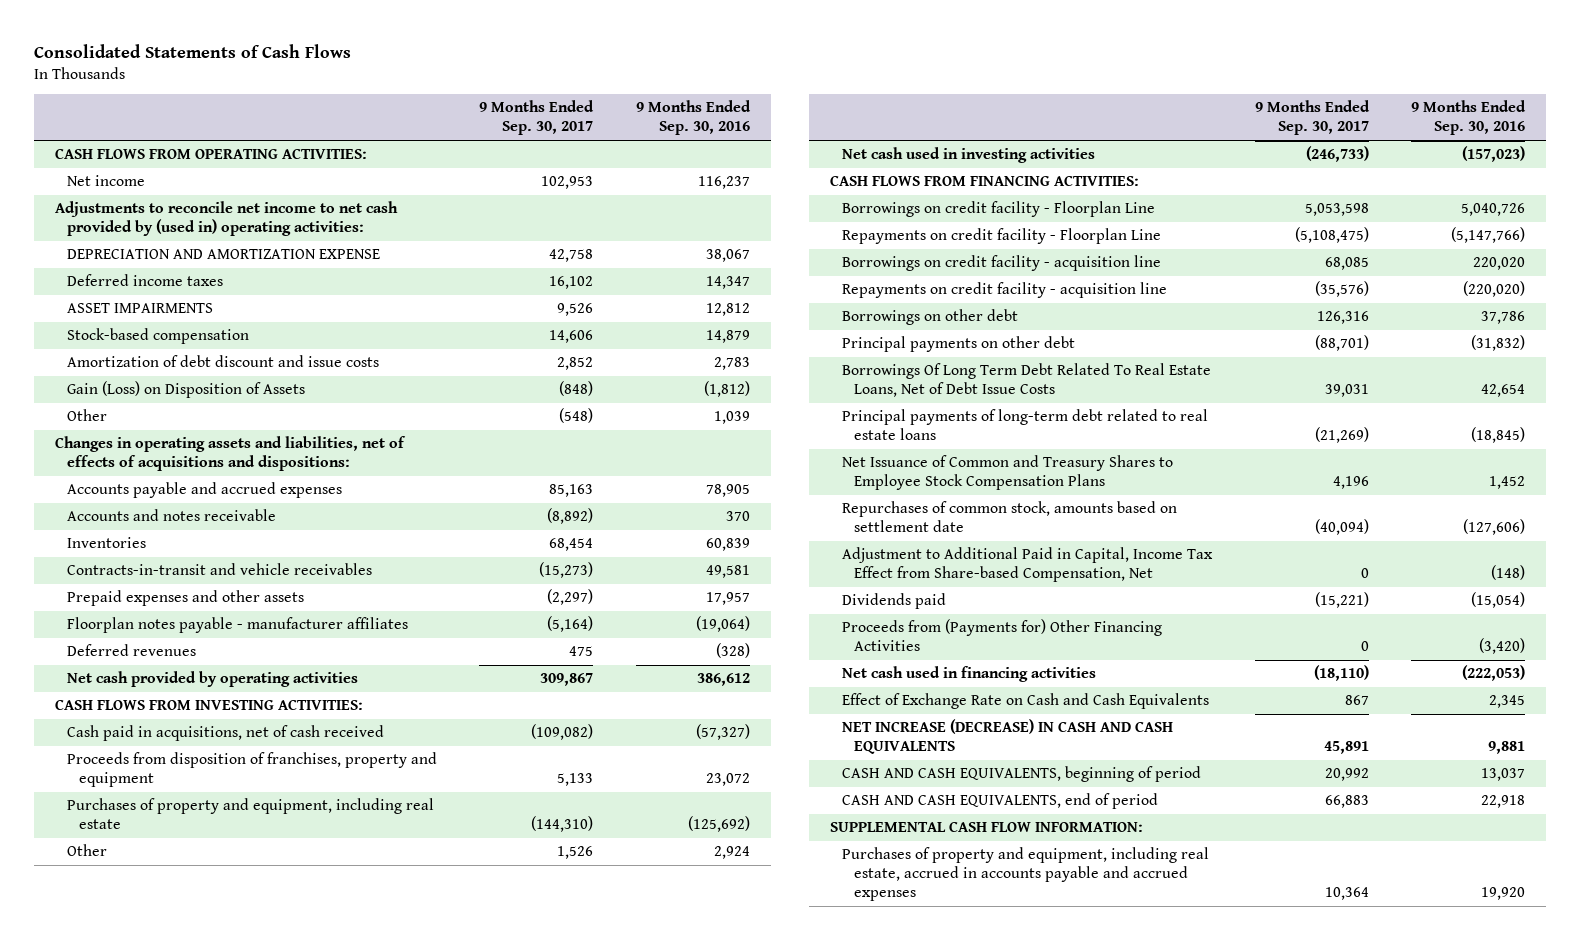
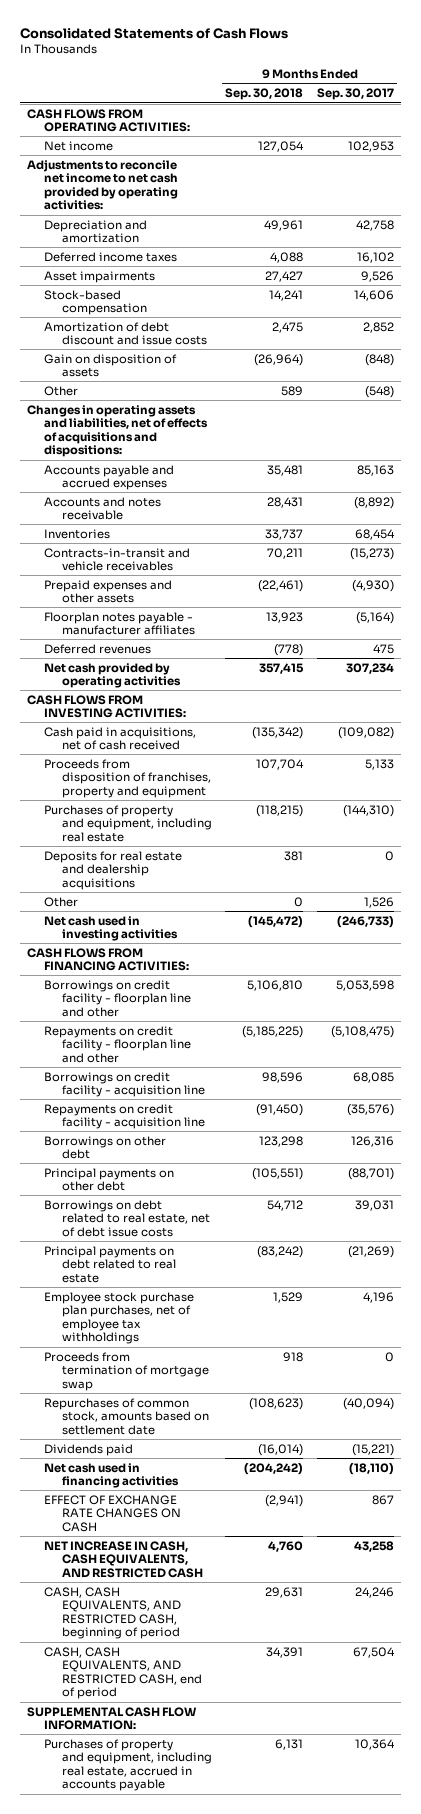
- | 9 Months Ended Sep. 30, 2017 | 9 Months Ended Sep. 30, 2016
+ | 9 Months Ended Sep. 30, 2018 | 9 Months Ended Sep. 30, 2017
- Adjustments to reconcile net income to net cash provided by (used in) operating activities:
- DEPRECIATION AND AMORTIZATION EXPENSE | 42,758 | 38,067
+ Adjustments to reconcile net income to net cash provided by operating activities:
+ Depreciation and amortization | 49,961 | 42,758
- ASSET IMPAIRMENTS | 9,526 | 12,812
+ Asset impairments | 27,427 | 9,526
- Gain (Loss) on Disposition of Assets | (848) | (1,812)
+ Gain on disposition of assets | (26,964) | (848)
- Prepaid expenses and other assets | (2,297) | 17,957
+ Prepaid expenses and other assets | (22,461) | (4,930)
- Net cash provided by operating activities | 309,867 | 386,612
+ Net cash provided by operating activities | 357,415 | 307,234
+ Deposits for real estate and dealership acquisitions | 381 | 0
- Borrowings on credit facility - Floorplan Line | 5,053,598 | 5,040,726
- Repayments on credit facility - Floorplan Line | (5,108,475) | (5,147,766)
+ Borrowings on credit facility - floorplan line and other | 5,106,810 | 5,053,598
+ Repayments on credit facility - floorplan line and other | (5,185,225) | (5,108,475)
- Borrowings Of Long Term Debt Related To Real Estate Loans, Net of Debt Issue Costs | 39,031 | 42,654
- Principal payments of long-term debt related to real estate loans | (21,269) | (18,845)
- Net Issuance of Common and Treasury Shares to Employee Stock Compensation Plans | 4,196 | 1,452
+ Borrowings on debt related to real estate, net of debt issue costs | 54,712 | 39,031
+ Principal payments on debt related to real estate | (83,242) | (21,269)
+ Employee stock purchase plan purchases, net of employee tax withholdings | 1,529 | 4,196
+ Proceeds from termination of mortgage swap | 918 | 0
- Adjustment to Additional Paid in Capital, Income Tax Effect from Share-based Compensation, Net | 0 | (148)
- Proceeds from (Payments for) Other Financing Activities | 0 | (3,420)
- Effect of Exchange Rate on Cash and Cash Equivalents | 867 | 2,345
- NET INCREASE (DECREASE) IN CASH AND CASH EQUIVALENTS | 45,891 | 9,881
- CASH AND CASH EQUIVALENTS, beginning of period | 20,992 | 13,037
- CASH AND CASH EQUIVALENTS, end of period | 66,883 | 22,918
+ EFFECT OF EXCHANGE RATE CHANGES ON CASH | (2,941) | 867
+ NET INCREASE IN CASH, CASH EQUIVALENTS, AND RESTRICTED CASH | 4,760 | 43,258
+ CASH, CASH EQUIVALENTS, AND RESTRICTED CASH, beginning of period | 29,631 | 24,246
+ CASH, CASH EQUIVALENTS, AND RESTRICTED CASH, end of period | 34,391 | 67,504
- Purchases of property and equipment, including real estate, accrued in accounts payable and accrued expenses | 10,364 | 19,920
+ Purchases of property and equipment, including real estate, accrued in accounts payable | 6,131 | 10,364

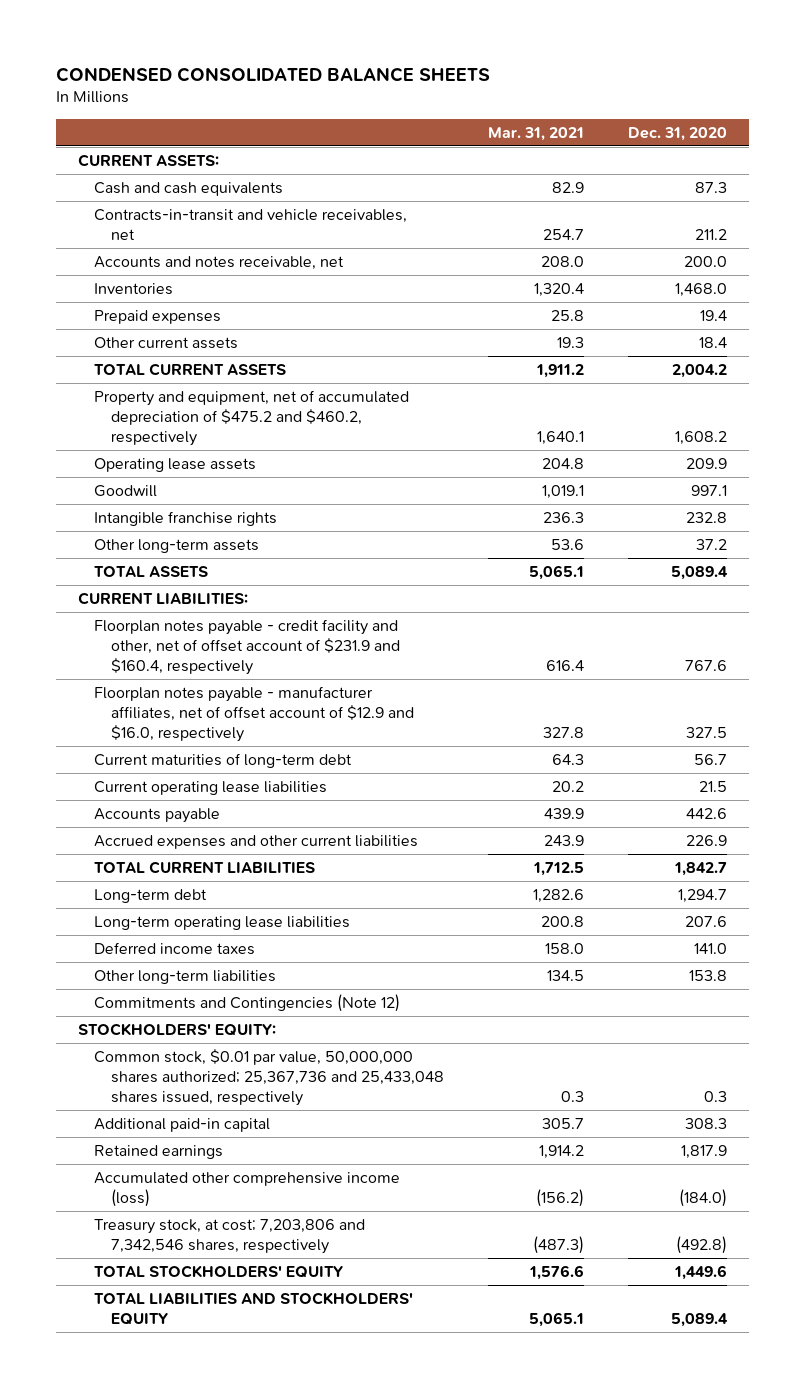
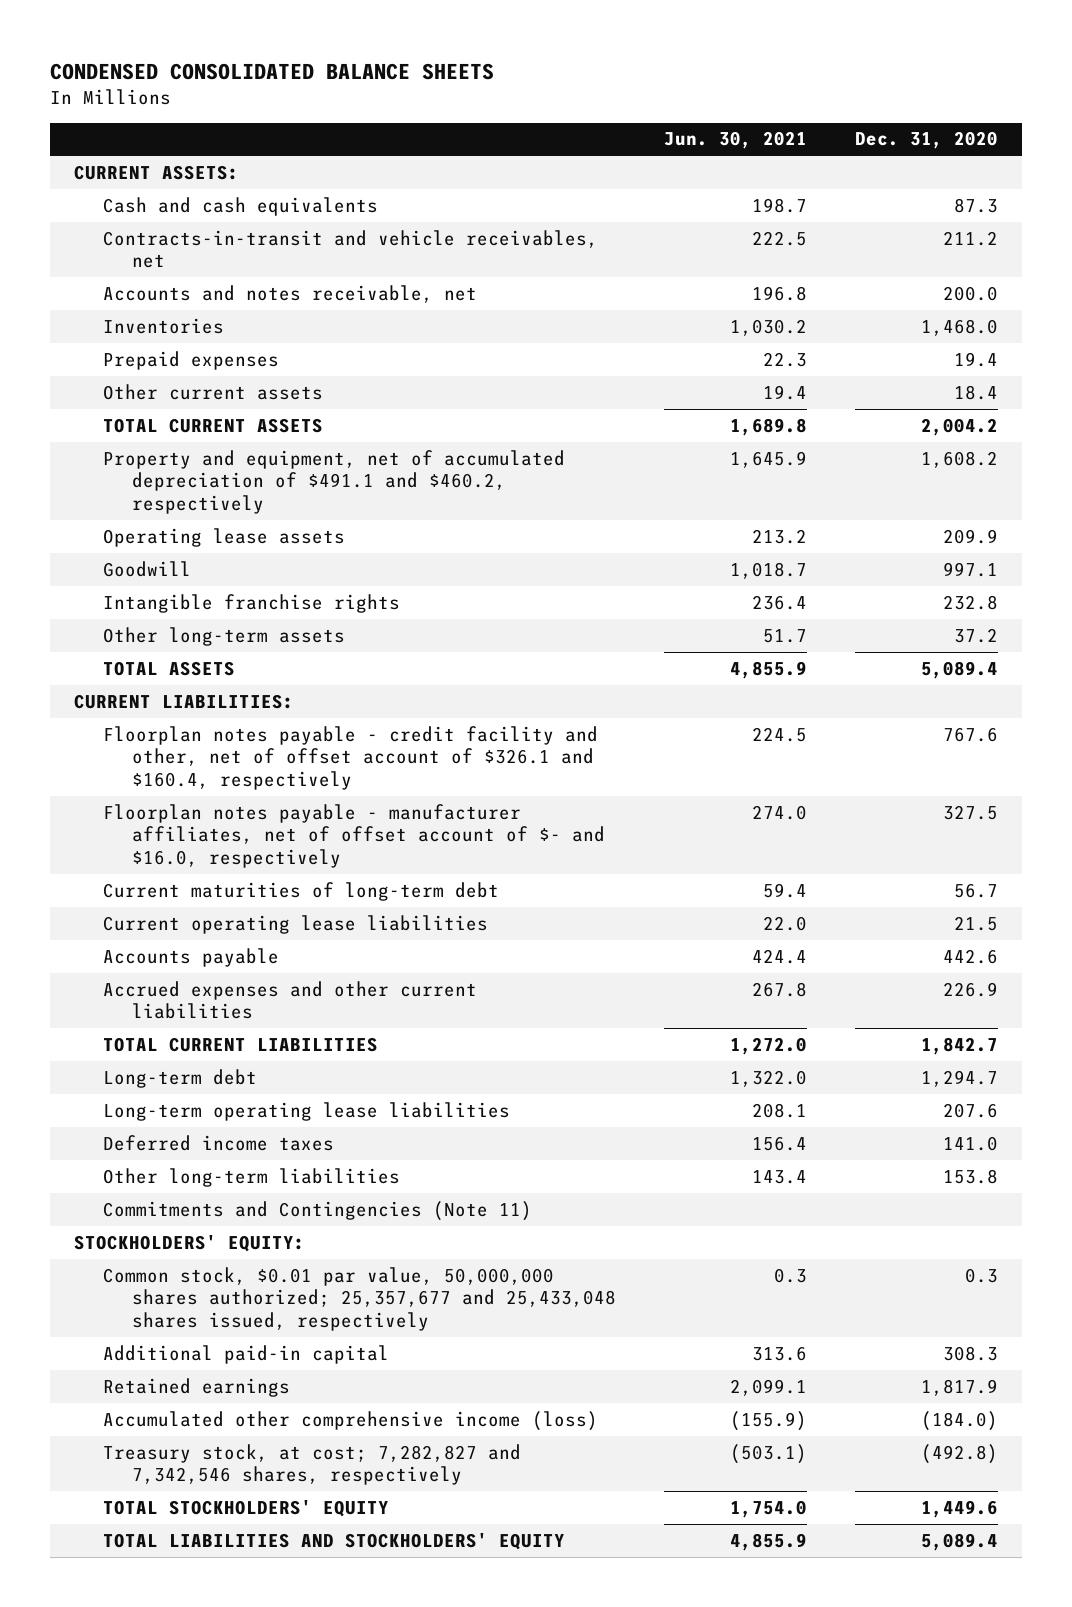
- | Mar. 31, 2021 | Dec. 31, 2020
+ | Jun. 30, 2021 | Dec. 31, 2020
- Property and equipment, net of accumulated depreciation of $475.2 and $460.2, respectively | 1,640.1 | 1,608.2
+ Property and equipment, net of accumulated depreciation of $491.1 and $460.2, respectively | 1,645.9 | 1,608.2
- Floorplan notes payable - credit facility and other, net of offset account of $231.9 and $160.4, respectively | 616.4 | 767.6
- Floorplan notes payable - manufacturer affiliates, net of offset account of $12.9 and $16.0, respectively | 327.8 | 327.5
+ Floorplan notes payable - credit facility and other, net of offset account of $326.1 and $160.4, respectively | 224.5 | 767.6
+ Floorplan notes payable - manufacturer affiliates, net of offset account of $- and $16.0, respectively | 274.0 | 327.5
- Commitments and Contingencies (Note 12)
+ Commitments and Contingencies (Note 11)
- Common stock, $0.01 par value, 50,000,000 shares authorized; 25,367,736 and 25,433,048 shares issued, respectively | 0.3 | 0.3
+ Common stock, $0.01 par value, 50,000,000 shares authorized; 25,357,677 and 25,433,048 shares issued, respectively | 0.3 | 0.3
- Treasury stock, at cost; 7,203,806 and 7,342,546 shares, respectively | (487.3) | (492.8)
+ Treasury stock, at cost; 7,282,827 and 7,342,546 shares, respectively | (503.1) | (492.8)

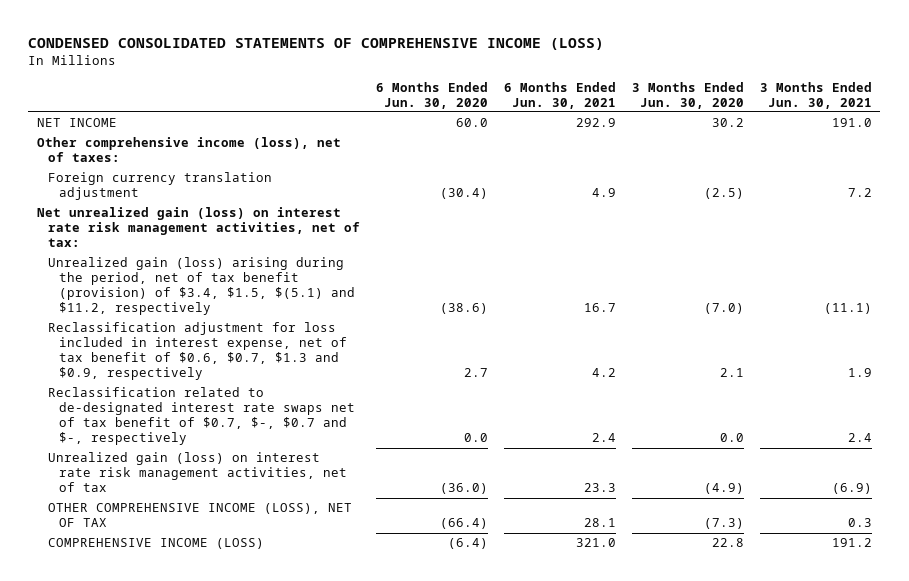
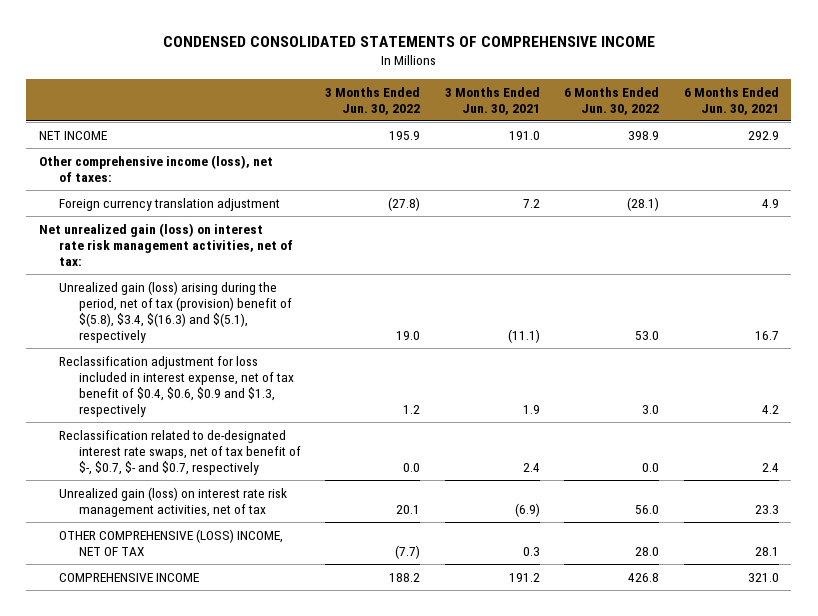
- CONDENSED CONSOLIDATED STATEMENTS OF COMPREHENSIVE INCOME (LOSS)
+ CONDENSED CONSOLIDATED STATEMENTS OF COMPREHENSIVE INCOME
- | 6 Months Ended Jun. 30, 2020 | 6 Months Ended Jun. 30, 2021 | 3 Months Ended Jun. 30, 2020 | 3 Months Ended Jun. 30, 2021
+ | 3 Months Ended Jun. 30, 2022 | 3 Months Ended Jun. 30, 2021 | 6 Months Ended Jun. 30, 2022 | 6 Months Ended Jun. 30, 2021
- Unrealized gain (loss) arising during the period, net of tax benefit (provision) of $3.4, $1.5, $(5.1) and $11.2, respectively | (38.6) | 16.7 | (7.0) | (11.1)
- Reclassification adjustment for loss included in interest expense, net of tax benefit of $0.6, $0.7, $1.3 and $0.9, respectively | 2.7 | 4.2 | 2.1 | 1.9
- Reclassification related to de-designated interest rate swaps net of tax benefit of $0.7, $-, $0.7 and $-, respectively | 0.0 | 2.4 | 0.0 | 2.4
+ Unrealized gain (loss) arising during the period, net of tax (provision) benefit of $(5.8), $3.4, $(16.3) and $(5.1), respectively | 19.0 | (11.1) | 53.0 | 16.7
+ Reclassification adjustment for loss included in interest expense, net of tax benefit of $0.4, $0.6, $0.9 and $1.3, respectively | 1.2 | 1.9 | 3.0 | 4.2
+ Reclassification related to de-designated interest rate swaps, net of tax benefit of $-, $0.7, $- and $0.7, respectively | 0.0 | 2.4 | 0.0 | 2.4
- OTHER COMPREHENSIVE INCOME (LOSS), NET OF TAX | (66.4) | 28.1 | (7.3) | 0.3
- COMPREHENSIVE INCOME (LOSS) | (6.4) | 321.0 | 22.8 | 191.2
+ OTHER COMPREHENSIVE (LOSS) INCOME, NET OF TAX | (7.7) | 0.3 | 28.0 | 28.1
+ COMPREHENSIVE INCOME | 188.2 | 191.2 | 426.8 | 321.0

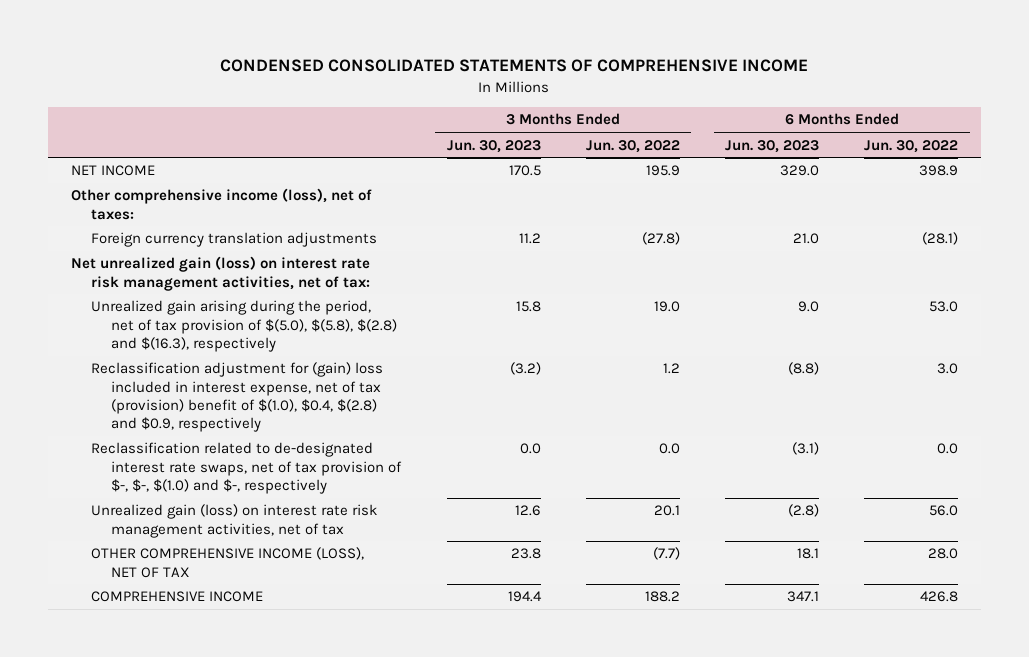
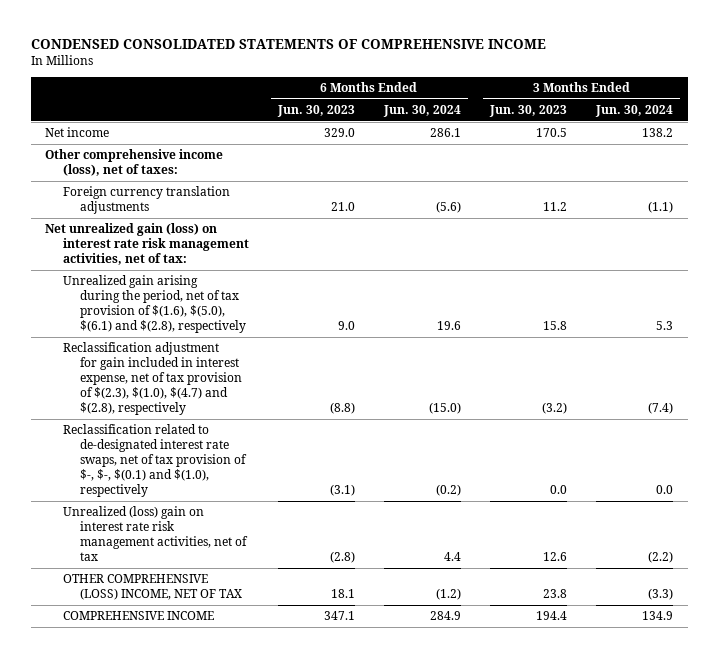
- | 3 Months Ended Jun. 30, 2023 | 3 Months Ended Jun. 30, 2022 | 6 Months Ended Jun. 30, 2023 | 6 Months Ended Jun. 30, 2022
+ | 6 Months Ended Jun. 30, 2023 | 6 Months Ended Jun. 30, 2024 | 3 Months Ended Jun. 30, 2023 | 3 Months Ended Jun. 30, 2024
- NET INCOME | 170.5 | 195.9 | 329.0 | 398.9
+ Net income | 329.0 | 286.1 | 170.5 | 138.2
- Unrealized gain arising during the period, net of tax provision of $(5.0), $(5.8), $(2.8) and $(16.3), respectively | 15.8 | 19.0 | 9.0 | 53.0
- Reclassification adjustment for (gain) loss included in interest expense, net of tax (provision) benefit of $(1.0), $0.4, $(2.8) and $0.9, respectively | (3.2) | 1.2 | (8.8) | 3.0
- Reclassification related to de-designated interest rate swaps, net of tax provision of $-, $-, $(1.0) and $-, respectively | 0.0 | 0.0 | (3.1) | 0.0
- Unrealized gain (loss) on interest rate risk management activities, net of tax | 12.6 | 20.1 | (2.8) | 56.0
- OTHER COMPREHENSIVE INCOME (LOSS), NET OF TAX | 23.8 | (7.7) | 18.1 | 28.0
+ Unrealized gain arising during the period, net of tax provision of $(1.6), $(5.0), $(6.1) and $(2.8), respectively | 9.0 | 19.6 | 15.8 | 5.3
+ Reclassification adjustment for gain included in interest expense, net of tax provision of $(2.3), $(1.0), $(4.7) and $(2.8), respectively | (8.8) | (15.0) | (3.2) | (7.4)
+ Reclassification related to de-designated interest rate swaps, net of tax provision of $-, $-, $(0.1) and $(1.0), respectively | (3.1) | (0.2) | 0.0 | 0.0
+ Unrealized (loss) gain on interest rate risk management activities, net of tax | (2.8) | 4.4 | 12.6 | (2.2)
+ OTHER COMPREHENSIVE (LOSS) INCOME, NET OF TAX | 18.1 | (1.2) | 23.8 | (3.3)

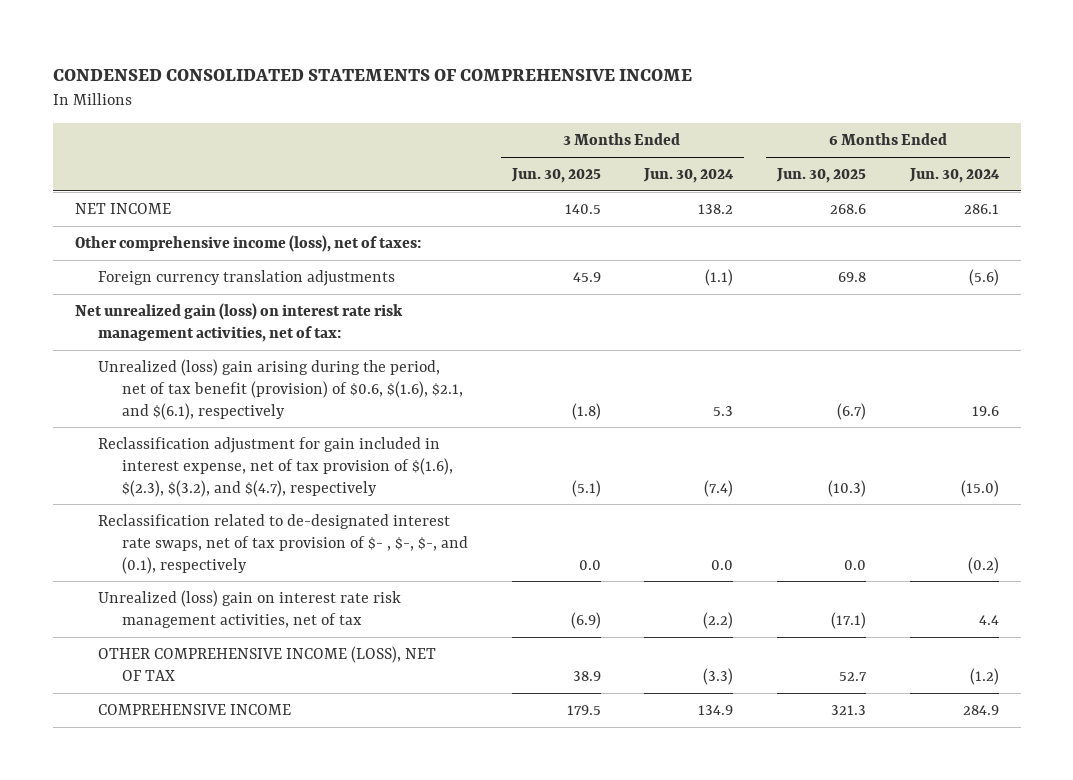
- | 6 Months Ended Jun. 30, 2023 | 6 Months Ended Jun. 30, 2024 | 3 Months Ended Jun. 30, 2023 | 3 Months Ended Jun. 30, 2024
+ | 3 Months Ended Jun. 30, 2025 | 3 Months Ended Jun. 30, 2024 | 6 Months Ended Jun. 30, 2025 | 6 Months Ended Jun. 30, 2024
- Net income | 329.0 | 286.1 | 170.5 | 138.2
+ NET INCOME | 140.5 | 138.2 | 268.6 | 286.1
- Unrealized gain arising during the period, net of tax provision of $(1.6), $(5.0), $(6.1) and $(2.8), respectively | 9.0 | 19.6 | 15.8 | 5.3
- Reclassification adjustment for gain included in interest expense, net of tax provision of $(2.3), $(1.0), $(4.7) and $(2.8), respectively | (8.8) | (15.0) | (3.2) | (7.4)
- Reclassification related to de-designated interest rate swaps, net of tax provision of $-, $-, $(0.1) and $(1.0), respectively | (3.1) | (0.2) | 0.0 | 0.0
+ Unrealized (loss) gain arising during the period, net of tax benefit (provision) of $0.6, $(1.6), $2.1, and $(6.1), respectively | (1.8) | 5.3 | (6.7) | 19.6
+ Reclassification adjustment for gain included in interest expense, net of tax provision of $(1.6), $(2.3), $(3.2), and $(4.7), respectively | (5.1) | (7.4) | (10.3) | (15.0)
+ Reclassification related to de-designated interest rate swaps, net of tax provision of $- , $-, $-, and (0.1), respectively | 0.0 | 0.0 | 0.0 | (0.2)
- OTHER COMPREHENSIVE (LOSS) INCOME, NET OF TAX | 18.1 | (1.2) | 23.8 | (3.3)
+ OTHER COMPREHENSIVE INCOME (LOSS), NET OF TAX | 38.9 | (3.3) | 52.7 | (1.2)

